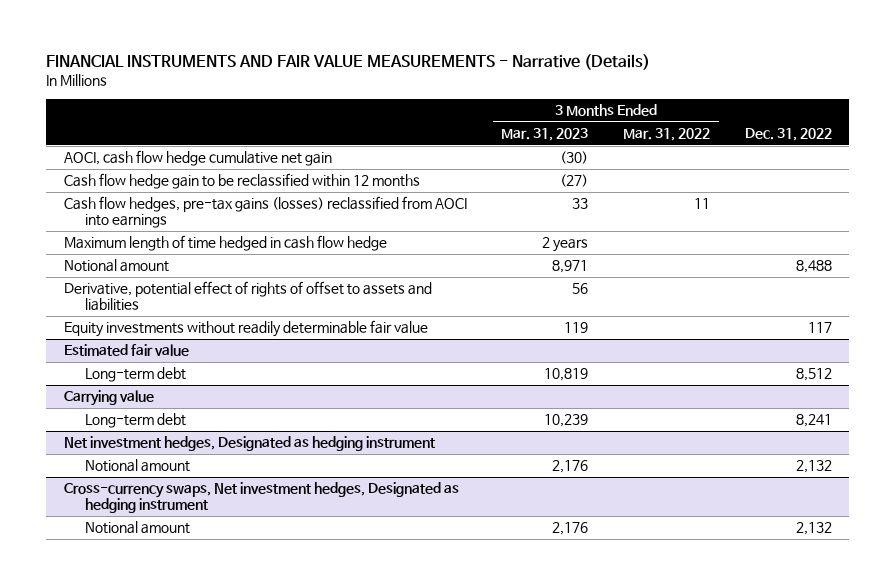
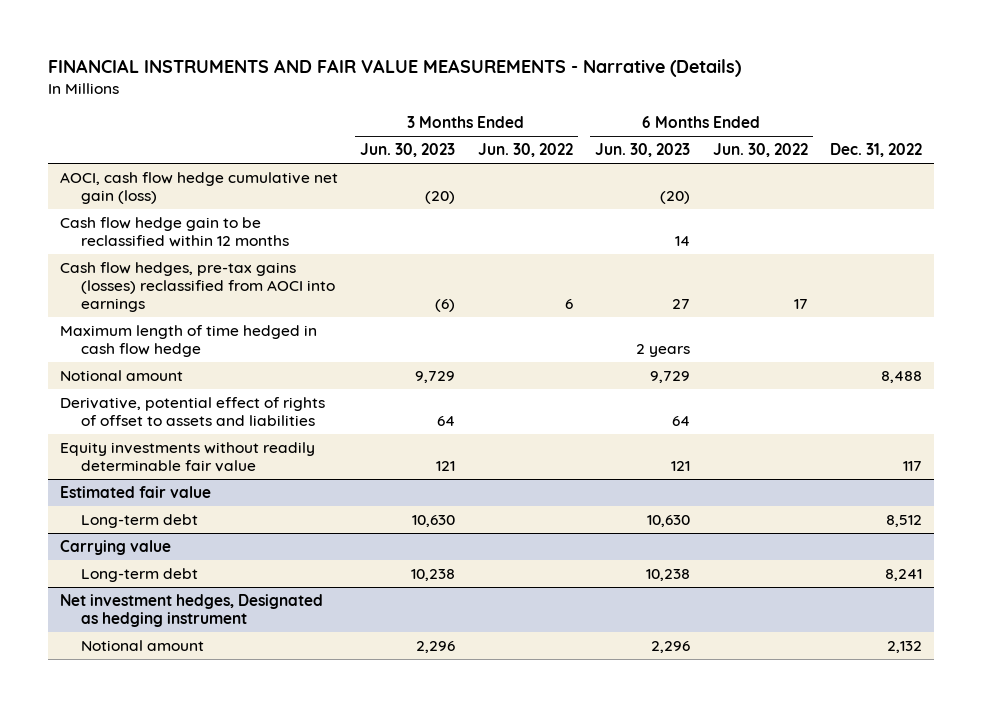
- | 3 Months Ended Mar. 31, 2023 | 3 Months Ended Mar. 31, 2022 | Dec. 31, 2022
+ | 3 Months Ended Jun. 30, 2023 | 3 Months Ended Jun. 30, 2022 | 6 Months Ended Jun. 30, 2023 | 6 Months Ended Jun. 30, 2022 | Dec. 31, 2022
- AOCI, cash flow hedge cumulative net gain | (30) | |
+ AOCI, cash flow hedge cumulative net gain (loss) | (20) | | (20) | |
- Cross-currency swaps, Net investment hedges, Designated as hedging instrument
- Notional amount | 2,176 | | 2,132

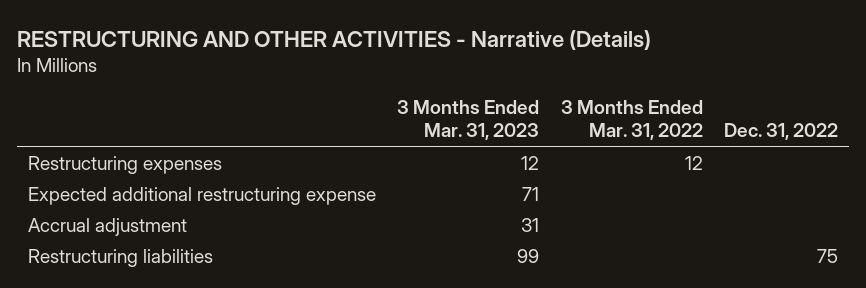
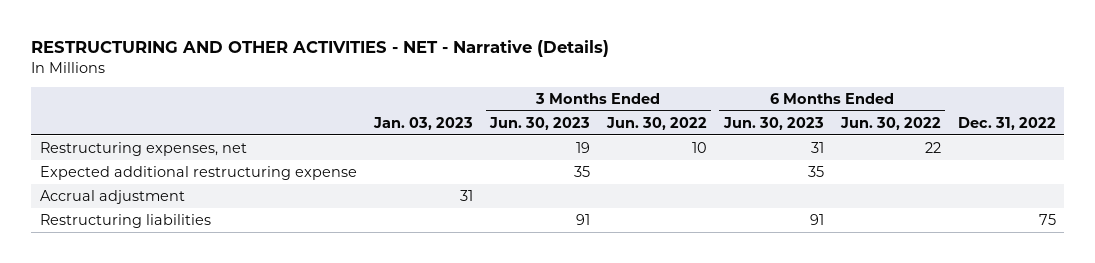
- RESTRUCTURING AND OTHER ACTIVITIES - Narrative (Details)
+ RESTRUCTURING AND OTHER ACTIVITIES - NET - Narrative (Details)
- | 3 Months Ended Mar. 31, 2023 | 3 Months Ended Mar. 31, 2022 | Dec. 31, 2022
+ | Jan. 03, 2023 | 3 Months Ended Jun. 30, 2023 | 3 Months Ended Jun. 30, 2022 | 6 Months Ended Jun. 30, 2023 | 6 Months Ended Jun. 30, 2022 | Dec. 31, 2022
- Restructuring expenses | 12 | 12 |
+ Restructuring expenses, net | | 19 | 10 | 31 | 22 |

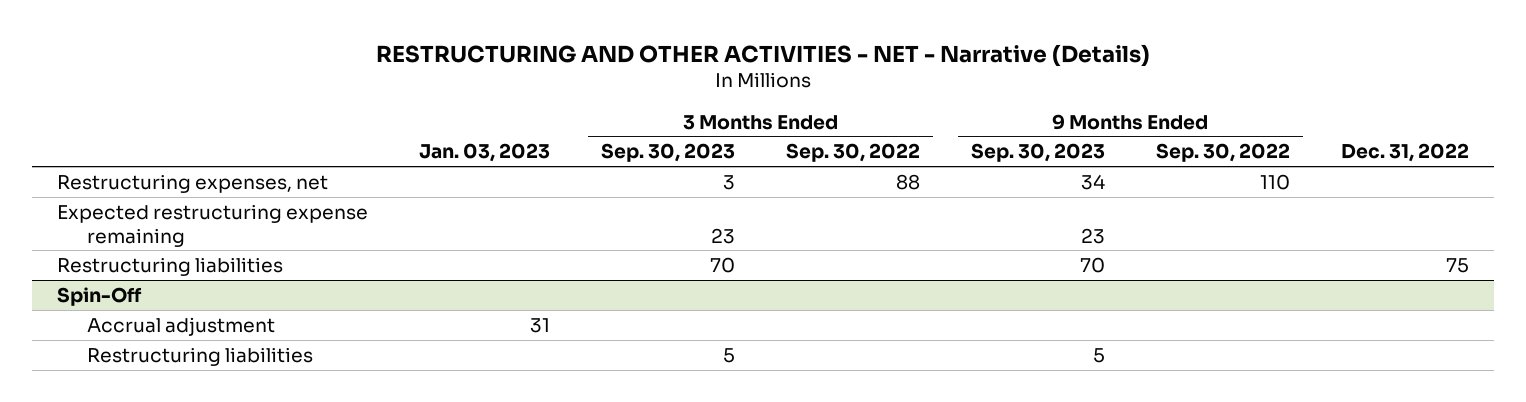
- | Jan. 03, 2023 | 3 Months Ended Jun. 30, 2023 | 3 Months Ended Jun. 30, 2022 | 6 Months Ended Jun. 30, 2023 | 6 Months Ended Jun. 30, 2022 | Dec. 31, 2022
+ | Jan. 03, 2023 | 3 Months Ended Sep. 30, 2023 | 3 Months Ended Sep. 30, 2022 | 9 Months Ended Sep. 30, 2023 | 9 Months Ended Sep. 30, 2022 | Dec. 31, 2022
- Expected additional restructuring expense | | 35 | | 35 | |
- Accrual adjustment | 31 | | | | |
+ Expected restructuring expense remaining | | 23 | | 23 | |
+ Spin-Off
+ Accrual adjustment | 31 | | | | |
+ Restructuring liabilities | | 5 | | 5 | |

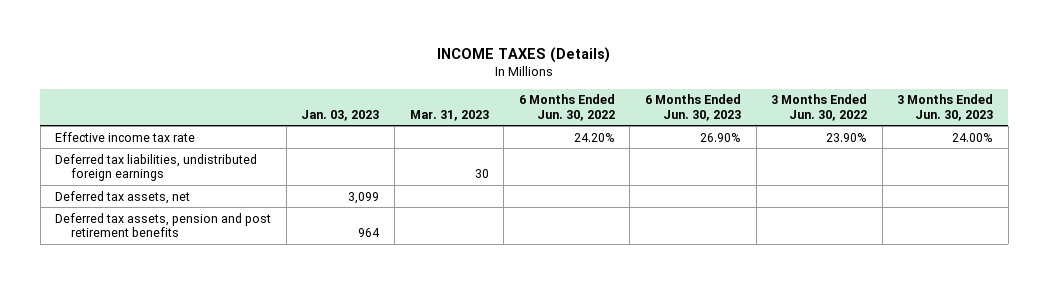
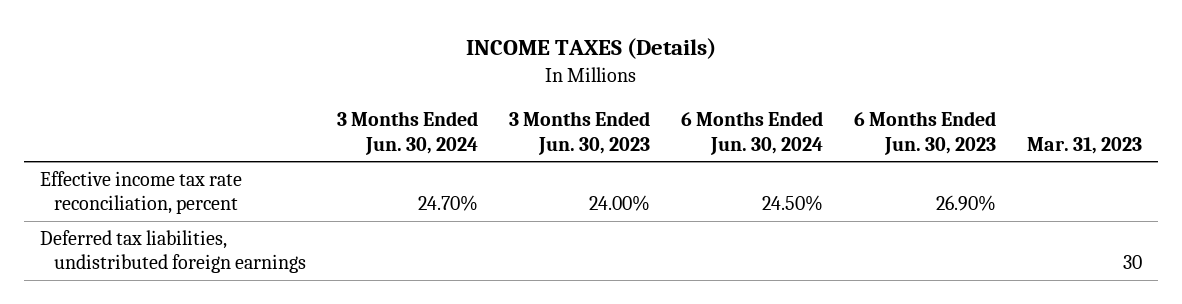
- | Jan. 03, 2023 | Mar. 31, 2023 | 6 Months Ended Jun. 30, 2022 | 6 Months Ended Jun. 30, 2023 | 3 Months Ended Jun. 30, 2022 | 3 Months Ended Jun. 30, 2023
+ | 3 Months Ended Jun. 30, 2024 | 3 Months Ended Jun. 30, 2023 | 6 Months Ended Jun. 30, 2024 | 6 Months Ended Jun. 30, 2023 | Mar. 31, 2023
- Effective income tax rate | | | 24.20% | 26.90% | 23.90% | 24.00%
+ Effective income tax rate reconciliation, percent | 24.70% | 24.00% | 24.50% | 26.90% |
- Deferred tax assets, net | 3,099 | | | | |
- Deferred tax assets, pension and post retirement benefits | 964 | | | | |

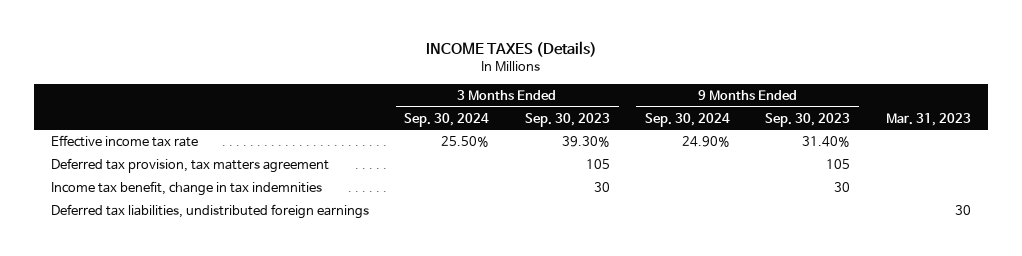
- | 3 Months Ended Jun. 30, 2024 | 3 Months Ended Jun. 30, 2023 | 6 Months Ended Jun. 30, 2024 | 6 Months Ended Jun. 30, 2023 | Mar. 31, 2023
+ | 3 Months Ended Sep. 30, 2024 | 3 Months Ended Sep. 30, 2023 | 9 Months Ended Sep. 30, 2024 | 9 Months Ended Sep. 30, 2023 | Mar. 31, 2023
- Effective income tax rate reconciliation, percent | 24.70% | 24.00% | 24.50% | 26.90% |
+ Effective income tax rate | 25.50% | 39.30% | 24.90% | 31.40% |
+ Deferred tax provision, tax matters agreement | | 105 | | 105 |
+ Income tax benefit, change in tax indemnities | | 30 | | 30 |

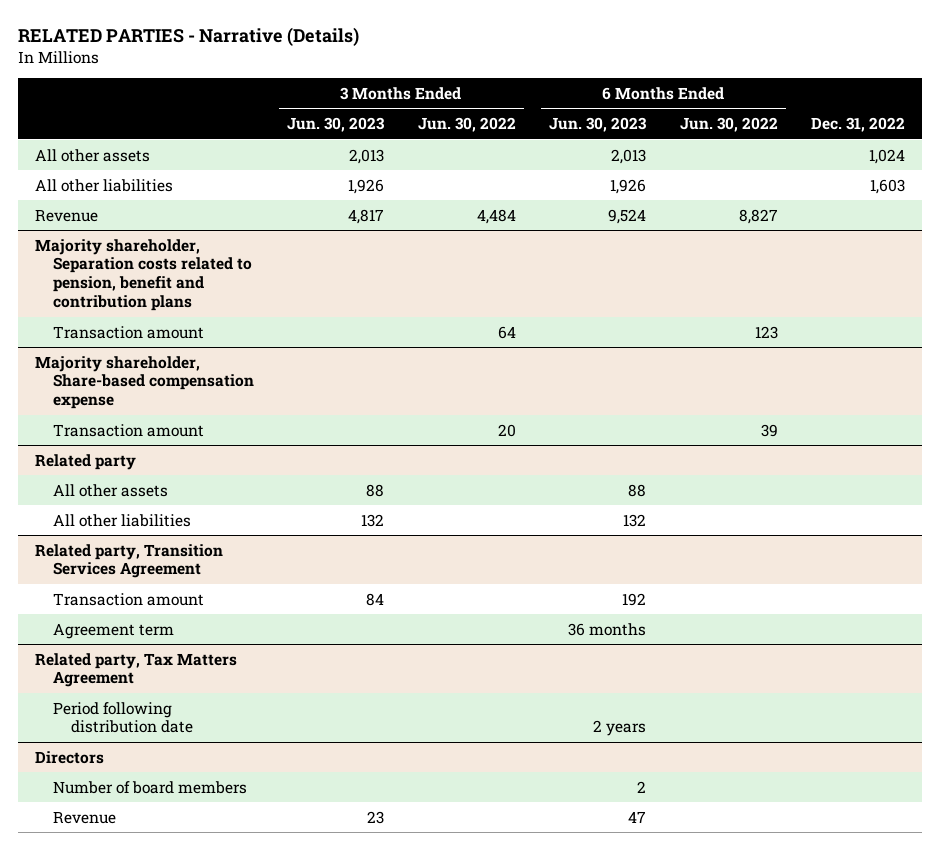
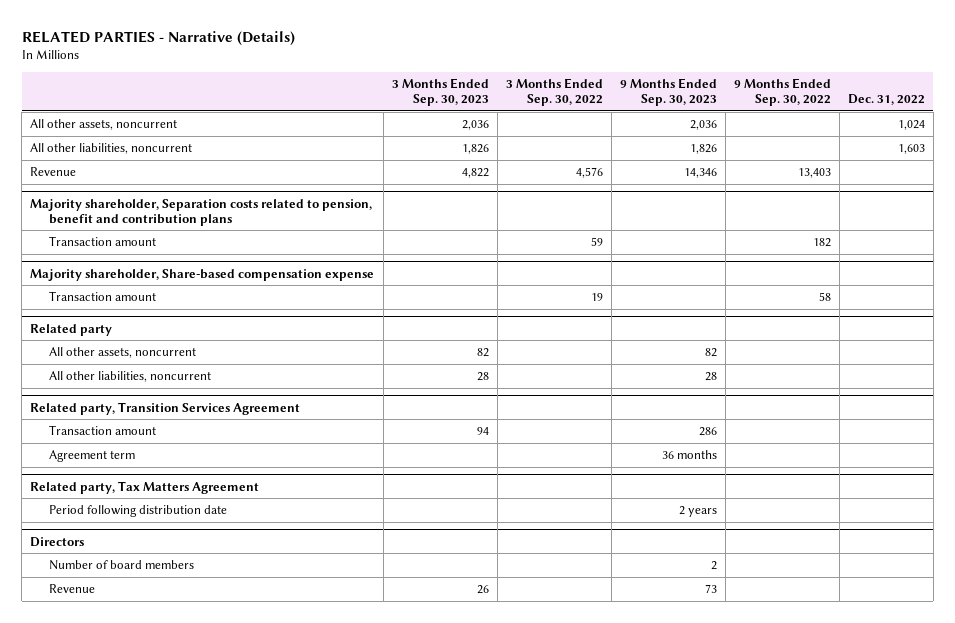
- | 3 Months Ended Jun. 30, 2023 | 3 Months Ended Jun. 30, 2022 | 6 Months Ended Jun. 30, 2023 | 6 Months Ended Jun. 30, 2022 | Dec. 31, 2022
+ | 3 Months Ended Sep. 30, 2023 | 3 Months Ended Sep. 30, 2022 | 9 Months Ended Sep. 30, 2023 | 9 Months Ended Sep. 30, 2022 | Dec. 31, 2022
- All other assets | 2,013 | | 2,013 | | 1,024
- All other liabilities | 1,926 | | 1,926 | | 1,603
+ All other assets, noncurrent | 2,036 | | 2,036 | | 1,024
+ All other liabilities, noncurrent | 1,826 | | 1,826 | | 1,603
@ Related party
- All other assets | 88 | | 88 | |
- All other liabilities | 132 | | 132 | |
+ All other assets, noncurrent | 82 | | 82 | |
+ All other liabilities, noncurrent | 28 | | 28 | |

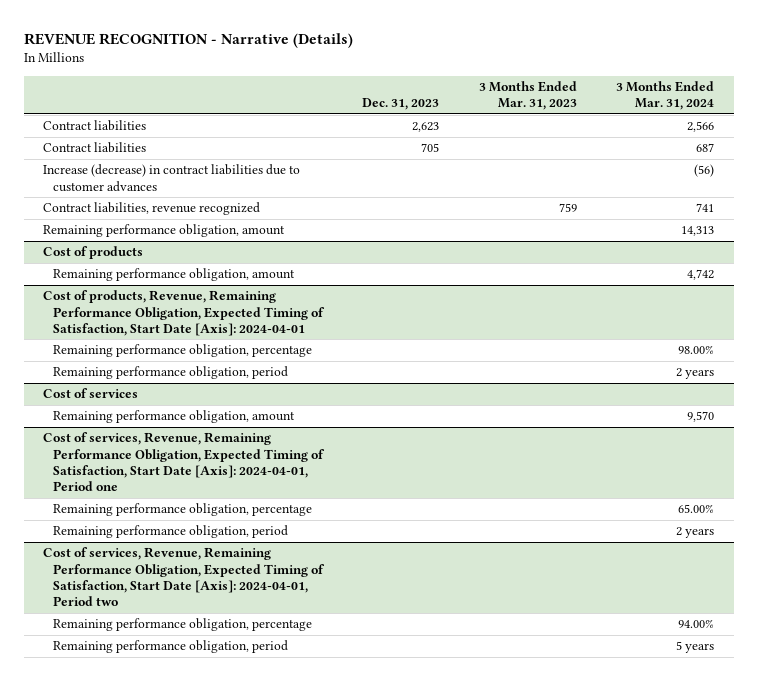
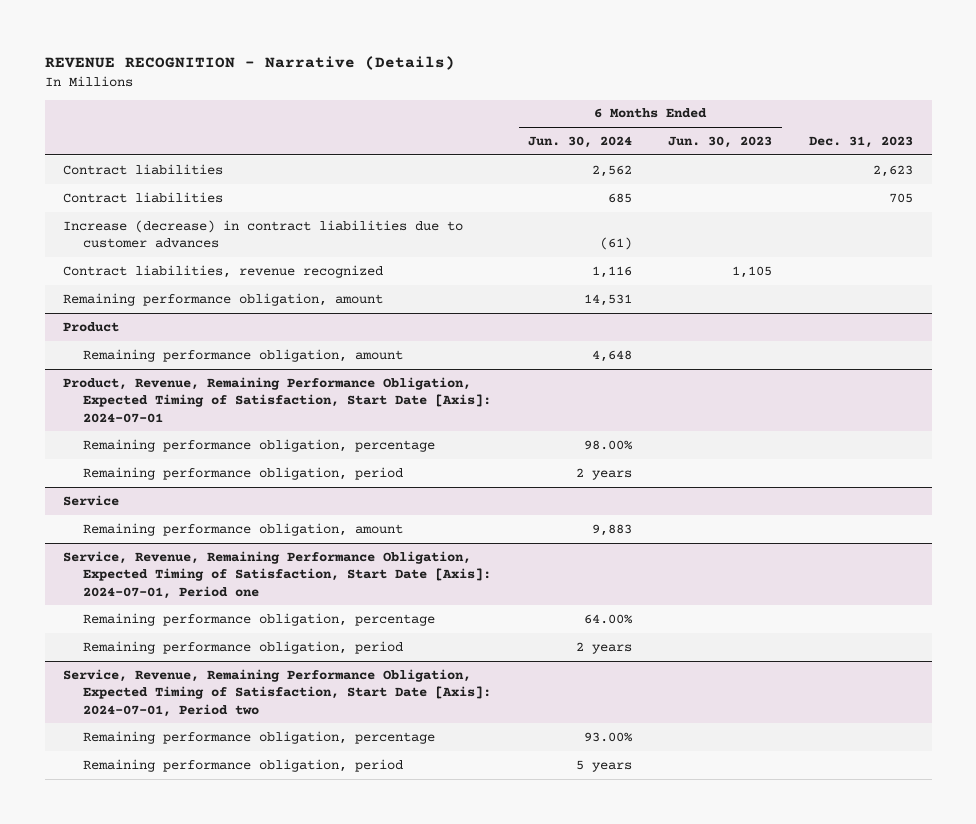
- | Dec. 31, 2023 | 3 Months Ended Mar. 31, 2023 | 3 Months Ended Mar. 31, 2024
+ | 6 Months Ended Jun. 30, 2024 | 6 Months Ended Jun. 30, 2023 | Dec. 31, 2023
- Cost of products
+ Product
- Cost of products, Revenue, Remaining Performance Obligation, Expected Timing of Satisfaction, Start Date [Axis]: 2024-04-01
+ Product, Revenue, Remaining Performance Obligation, Expected Timing of Satisfaction, Start Date [Axis]: 2024-07-01
- Cost of services
+ Service
- Cost of services, Revenue, Remaining Performance Obligation, Expected Timing of Satisfaction, Start Date [Axis]: 2024-04-01, Period one
+ Service, Revenue, Remaining Performance Obligation, Expected Timing of Satisfaction, Start Date [Axis]: 2024-07-01, Period one
- Cost of services, Revenue, Remaining Performance Obligation, Expected Timing of Satisfaction, Start Date [Axis]: 2024-04-01, Period two
+ Service, Revenue, Remaining Performance Obligation, Expected Timing of Satisfaction, Start Date [Axis]: 2024-07-01, Period two

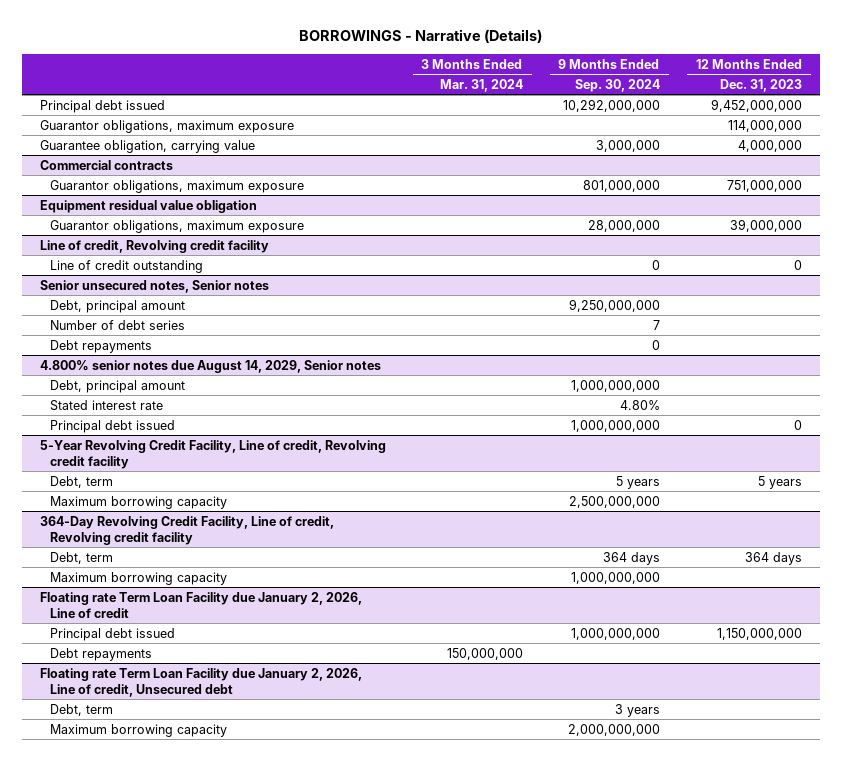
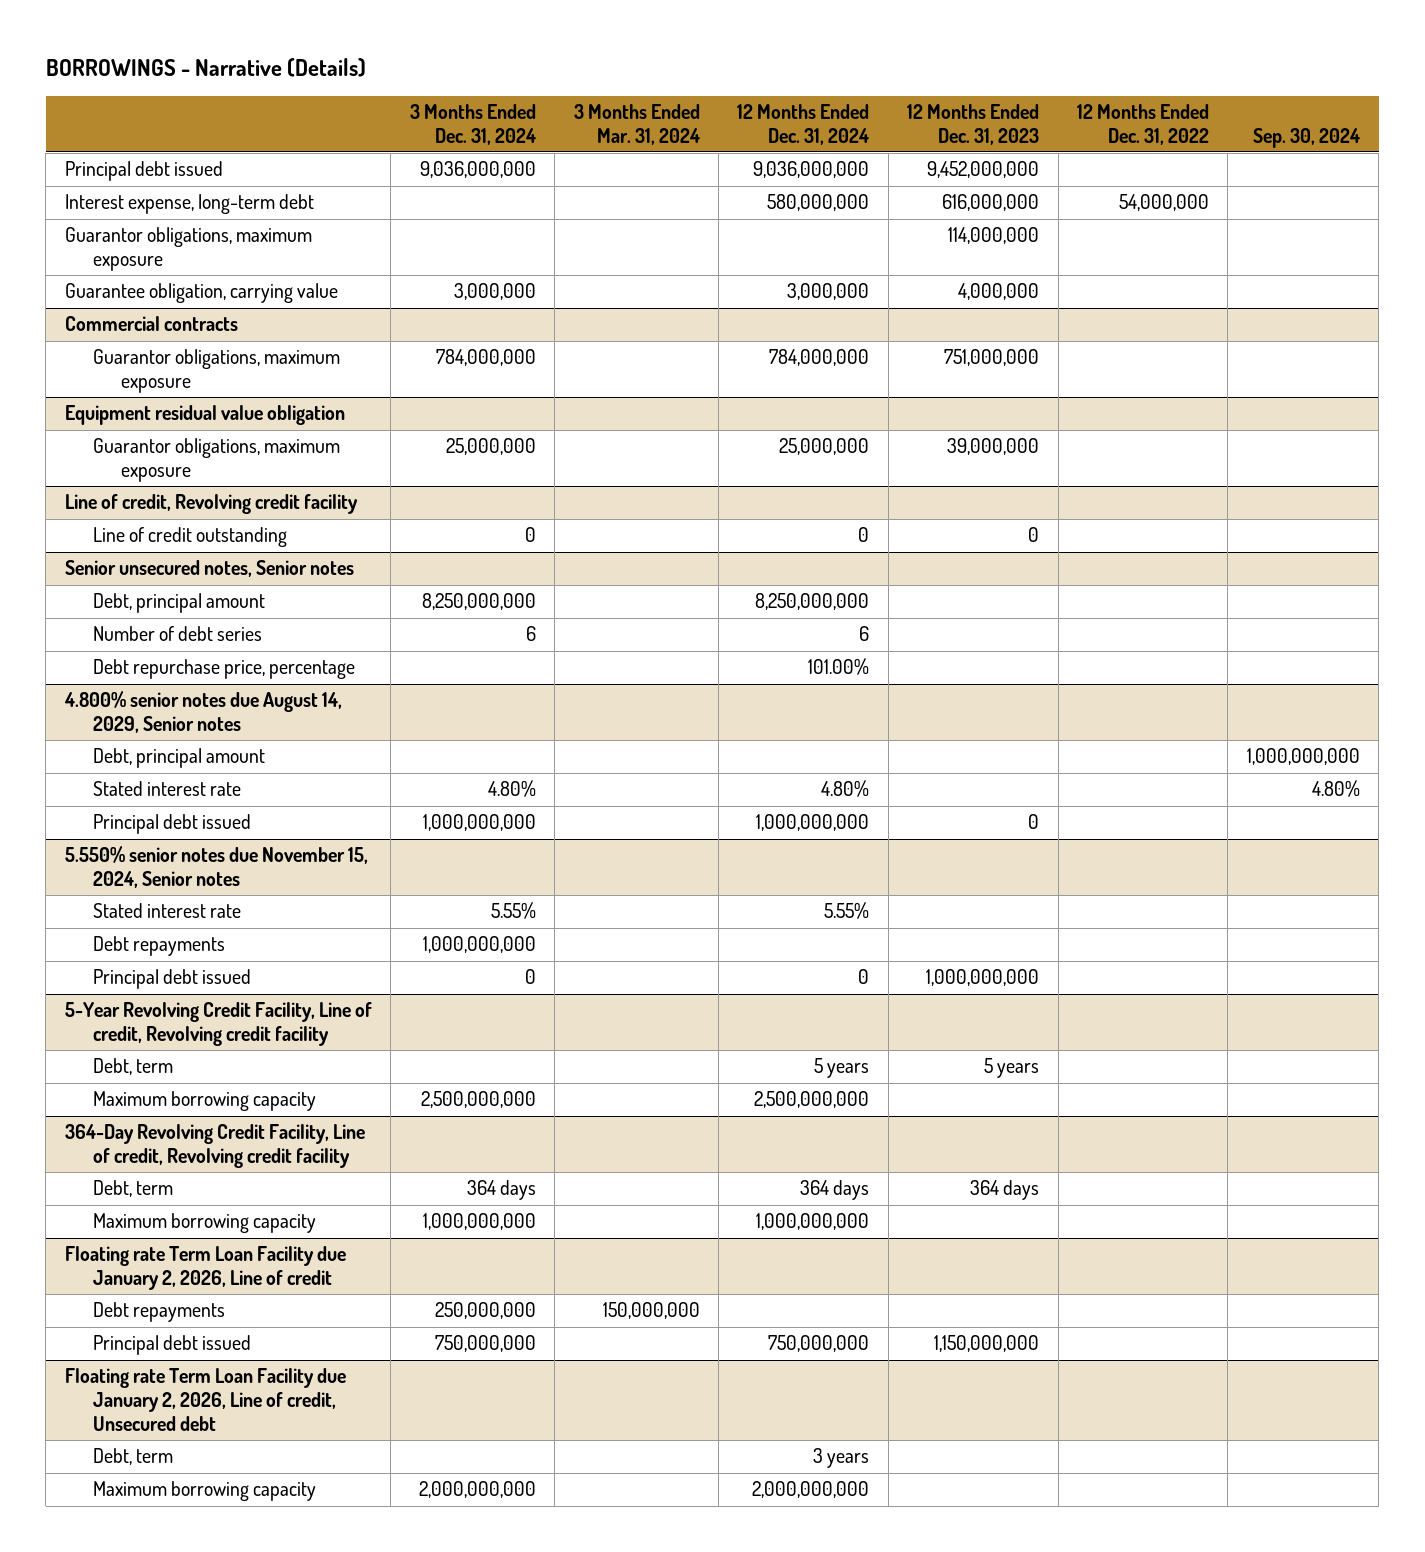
- | 3 Months Ended Mar. 31, 2024 | 9 Months Ended Sep. 30, 2024 | 12 Months Ended Dec. 31, 2023
+ | 3 Months Ended Dec. 31, 2024 | 3 Months Ended Mar. 31, 2024 | 12 Months Ended Dec. 31, 2024 | 12 Months Ended Dec. 31, 2023 | 12 Months Ended Dec. 31, 2022 | Sep. 30, 2024
+ Interest expense, long-term debt | | | 580,000,000 | 616,000,000 | 54,000,000 |
@ Senior unsecured notes, Senior notes
- Debt repayments | | 0 |
+ Debt repurchase price, percentage | | | 101.00% | | |
+ 5.550% senior notes due November 15, 2024, Senior notes
+ Stated interest rate | 5.55% | | 5.55% | | |
+ Debt repayments | 1,000,000,000 | | | | |
+ Principal debt issued | 0 | | 0 | 1,000,000,000 | |
@ Floating rate Term Loan Facility due January 2, 2026, Line of credit
moved down: Principal debt issued | 750,000,000 | | 750,000,000 | 1,150,000,000 | |

